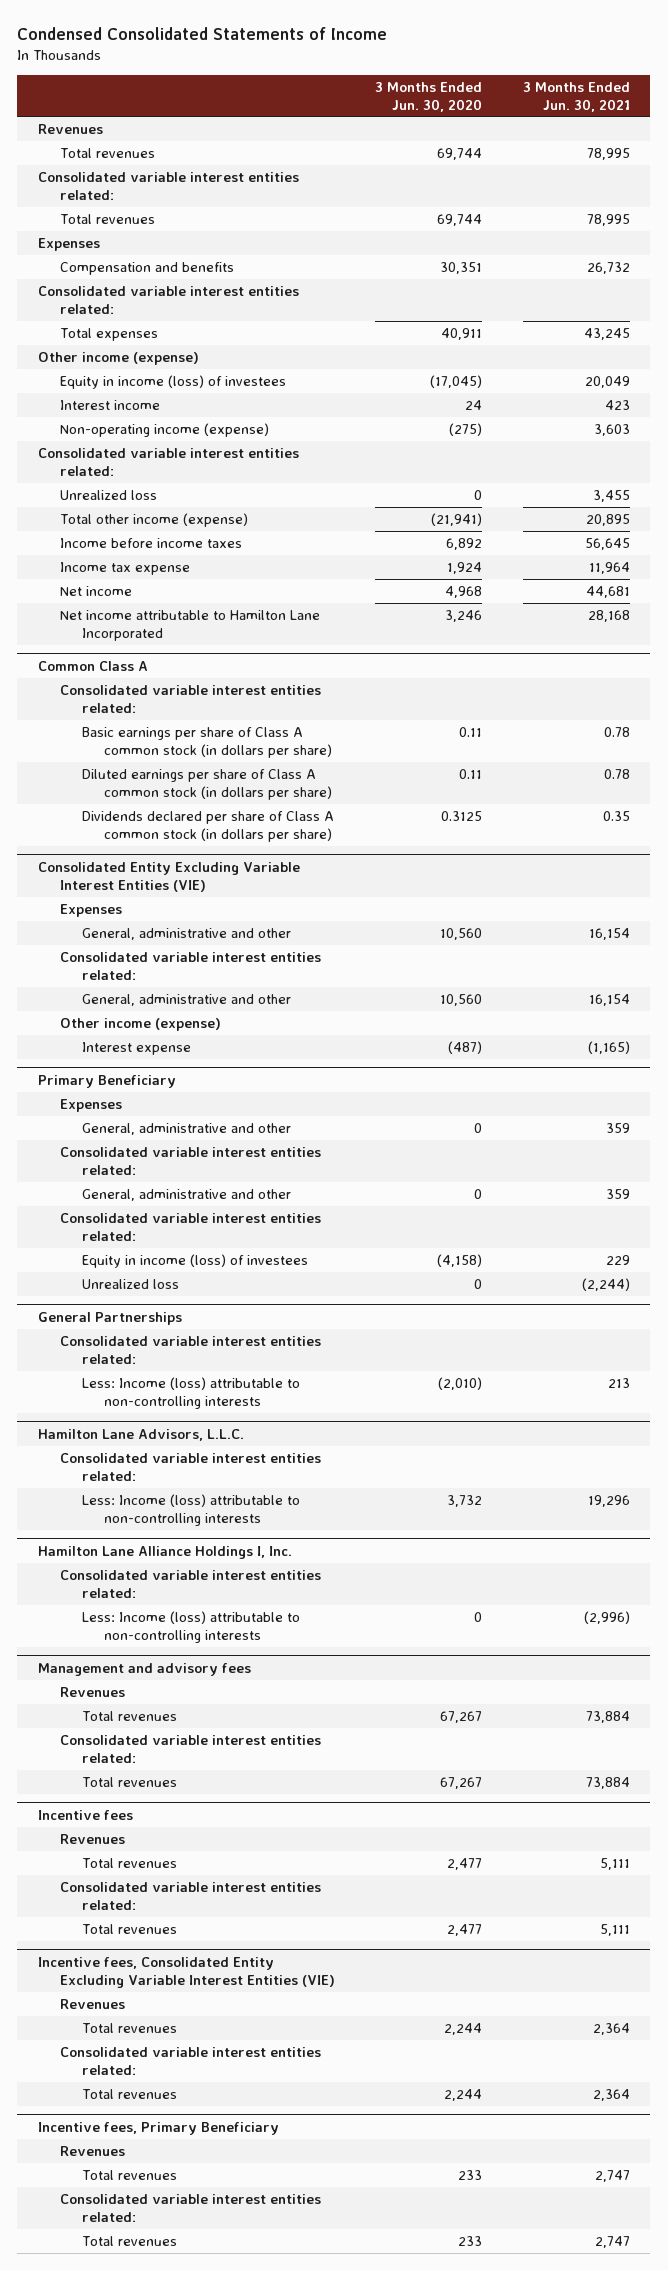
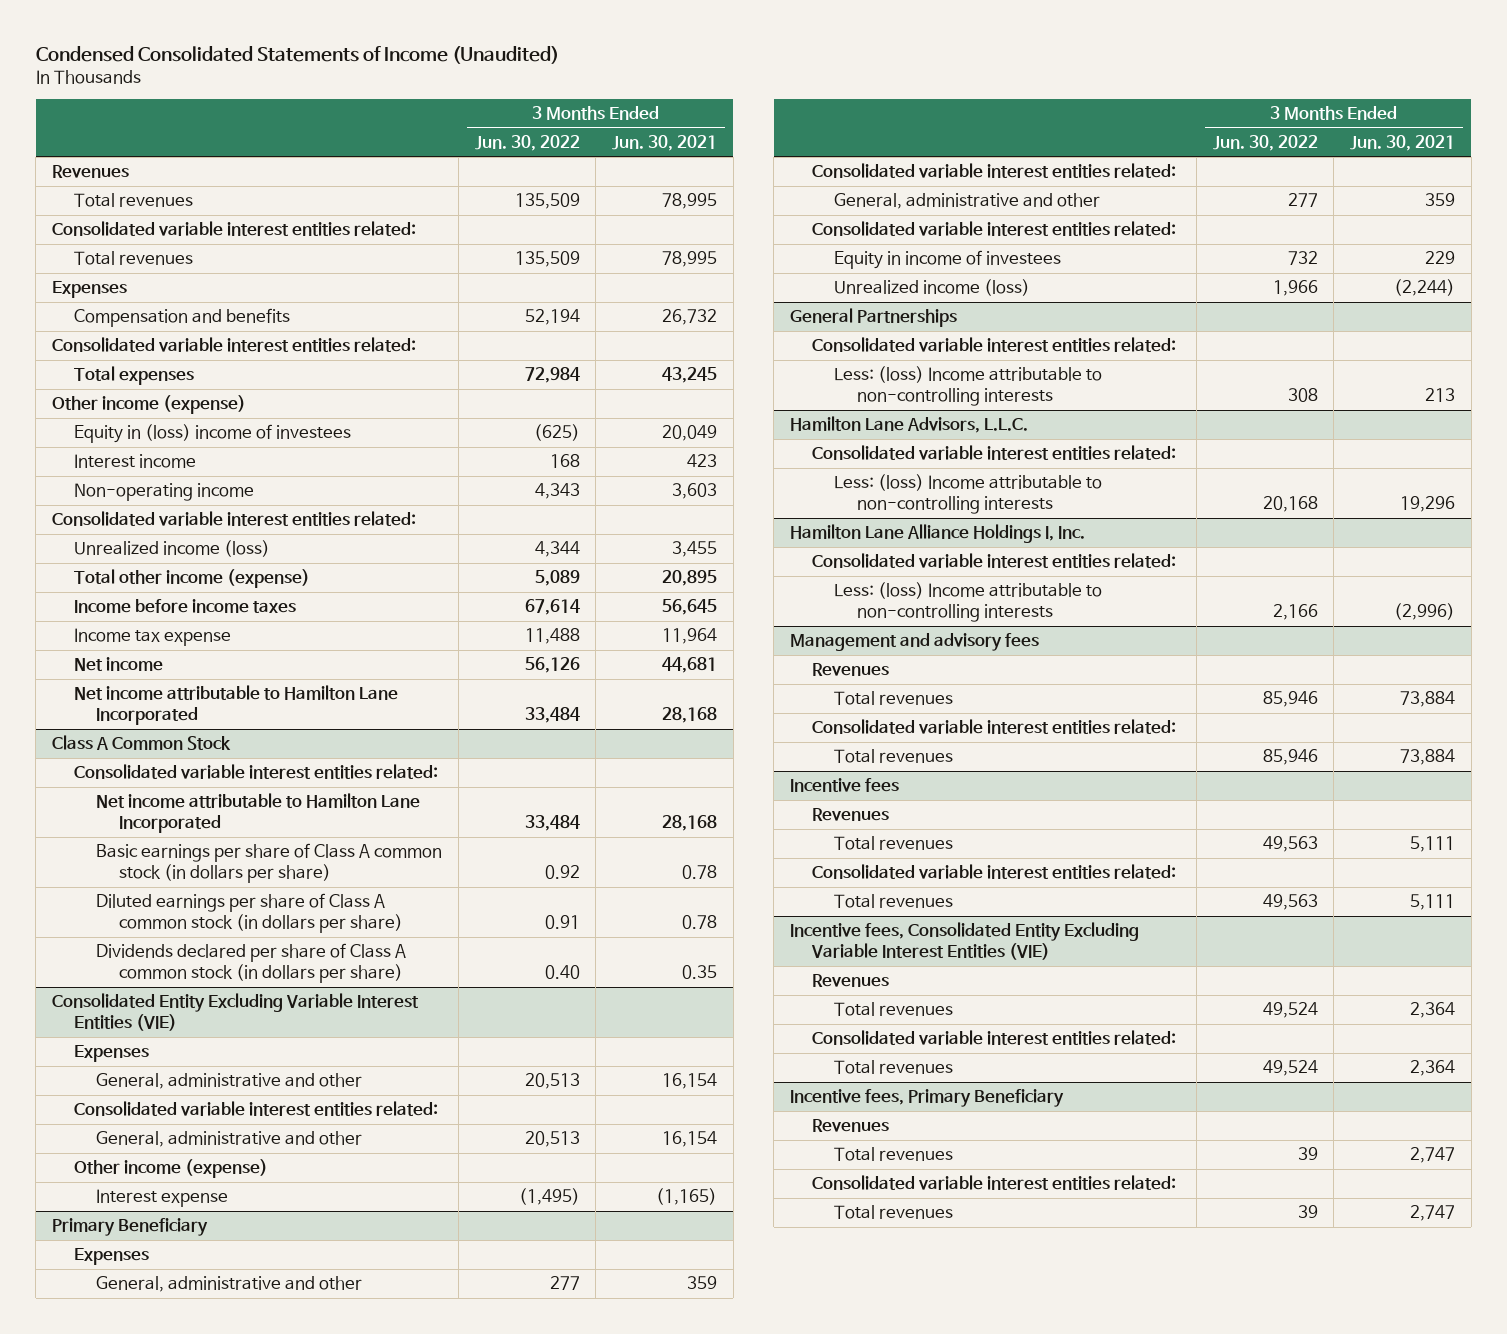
- Condensed Consolidated Statements of Income
+ Condensed Consolidated Statements of Income (Unaudited)
- | 3 Months Ended Jun. 30, 2020 | 3 Months Ended Jun. 30, 2021
+ | 3 Months Ended Jun. 30, 2022 | 3 Months Ended Jun. 30, 2021
- Equity in income (loss) of investees | (17,045) | 20,049
+ Equity in (loss) income of investees | (625) | 20,049
- Non-operating income (expense) | (275) | 3,603
+ Non-operating income | 4,343 | 3,603
- Unrealized loss | 0 | 3,455
+ Unrealized income (loss) | 4,344 | 3,455
- Common Class A
+ Class A Common Stock
+ Net income attributable to Hamilton Lane Incorporated | 33,484 | 28,168
@ Primary Beneficiary
- Equity in income (loss) of investees | (4,158) | 229
- Unrealized loss | 0 | (2,244)
+ Equity in income of investees | 732 | 229
+ Unrealized income (loss) | 1,966 | (2,244)
@ General Partnerships
- Less: Income (loss) attributable to non-controlling interests | (2,010) | 213
+ Less: (loss) Income attributable to non-controlling interests | 308 | 213
@ Hamilton Lane Advisors, L.L.C.
- Less: Income (loss) attributable to non-controlling interests | 3,732 | 19,296
+ Less: (loss) Income attributable to non-controlling interests | 20,168 | 19,296
@ Hamilton Lane Alliance Holdings I, Inc.
- Less: Income (loss) attributable to non-controlling interests | 0 | (2,996)
+ Less: (loss) Income attributable to non-controlling interests | 2,166 | (2,996)

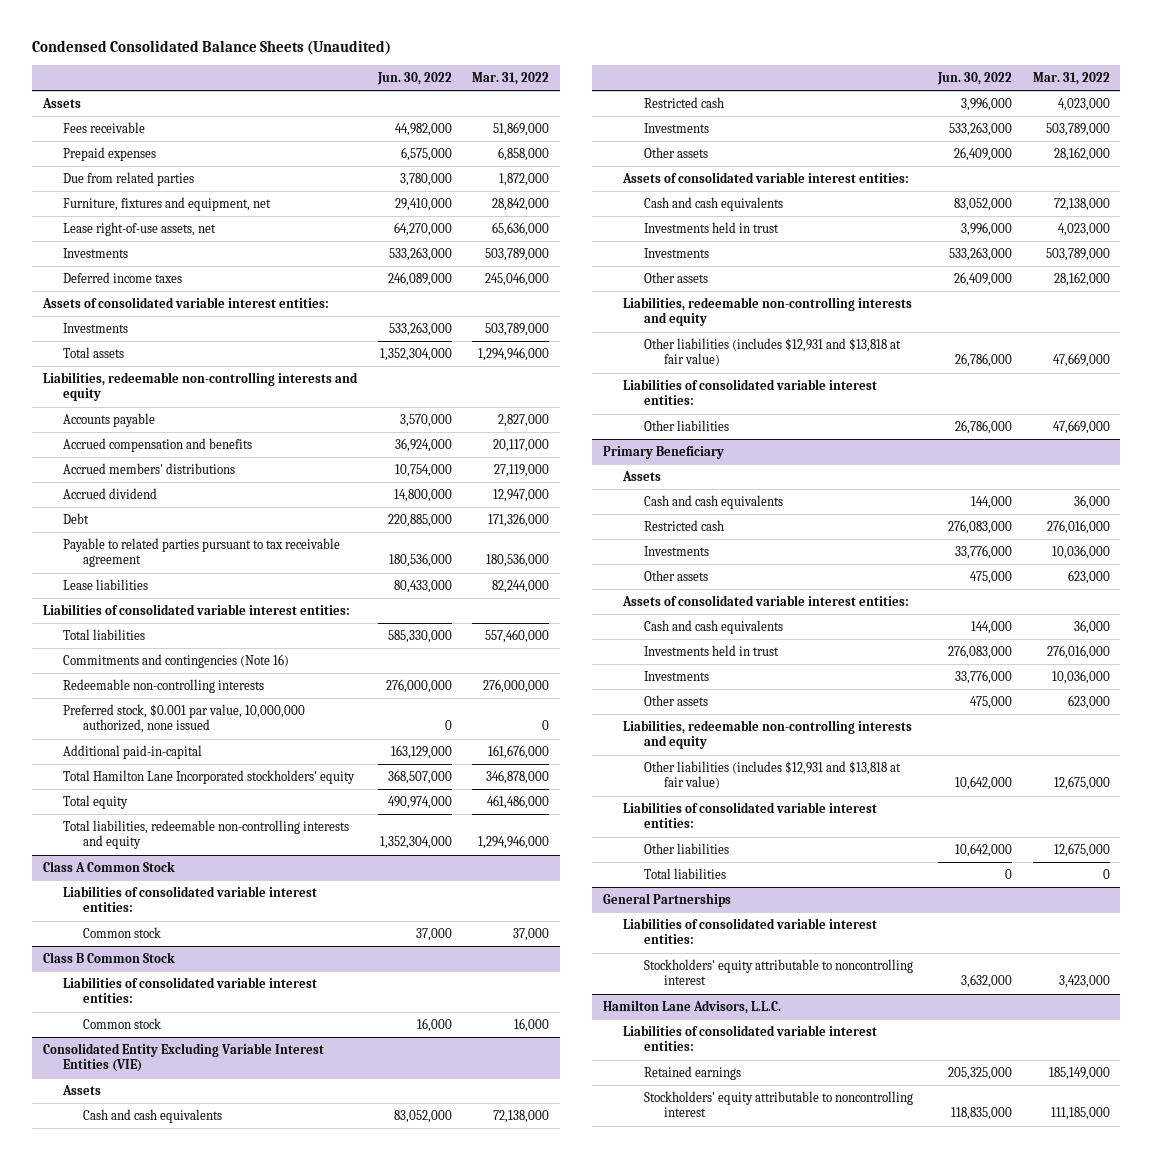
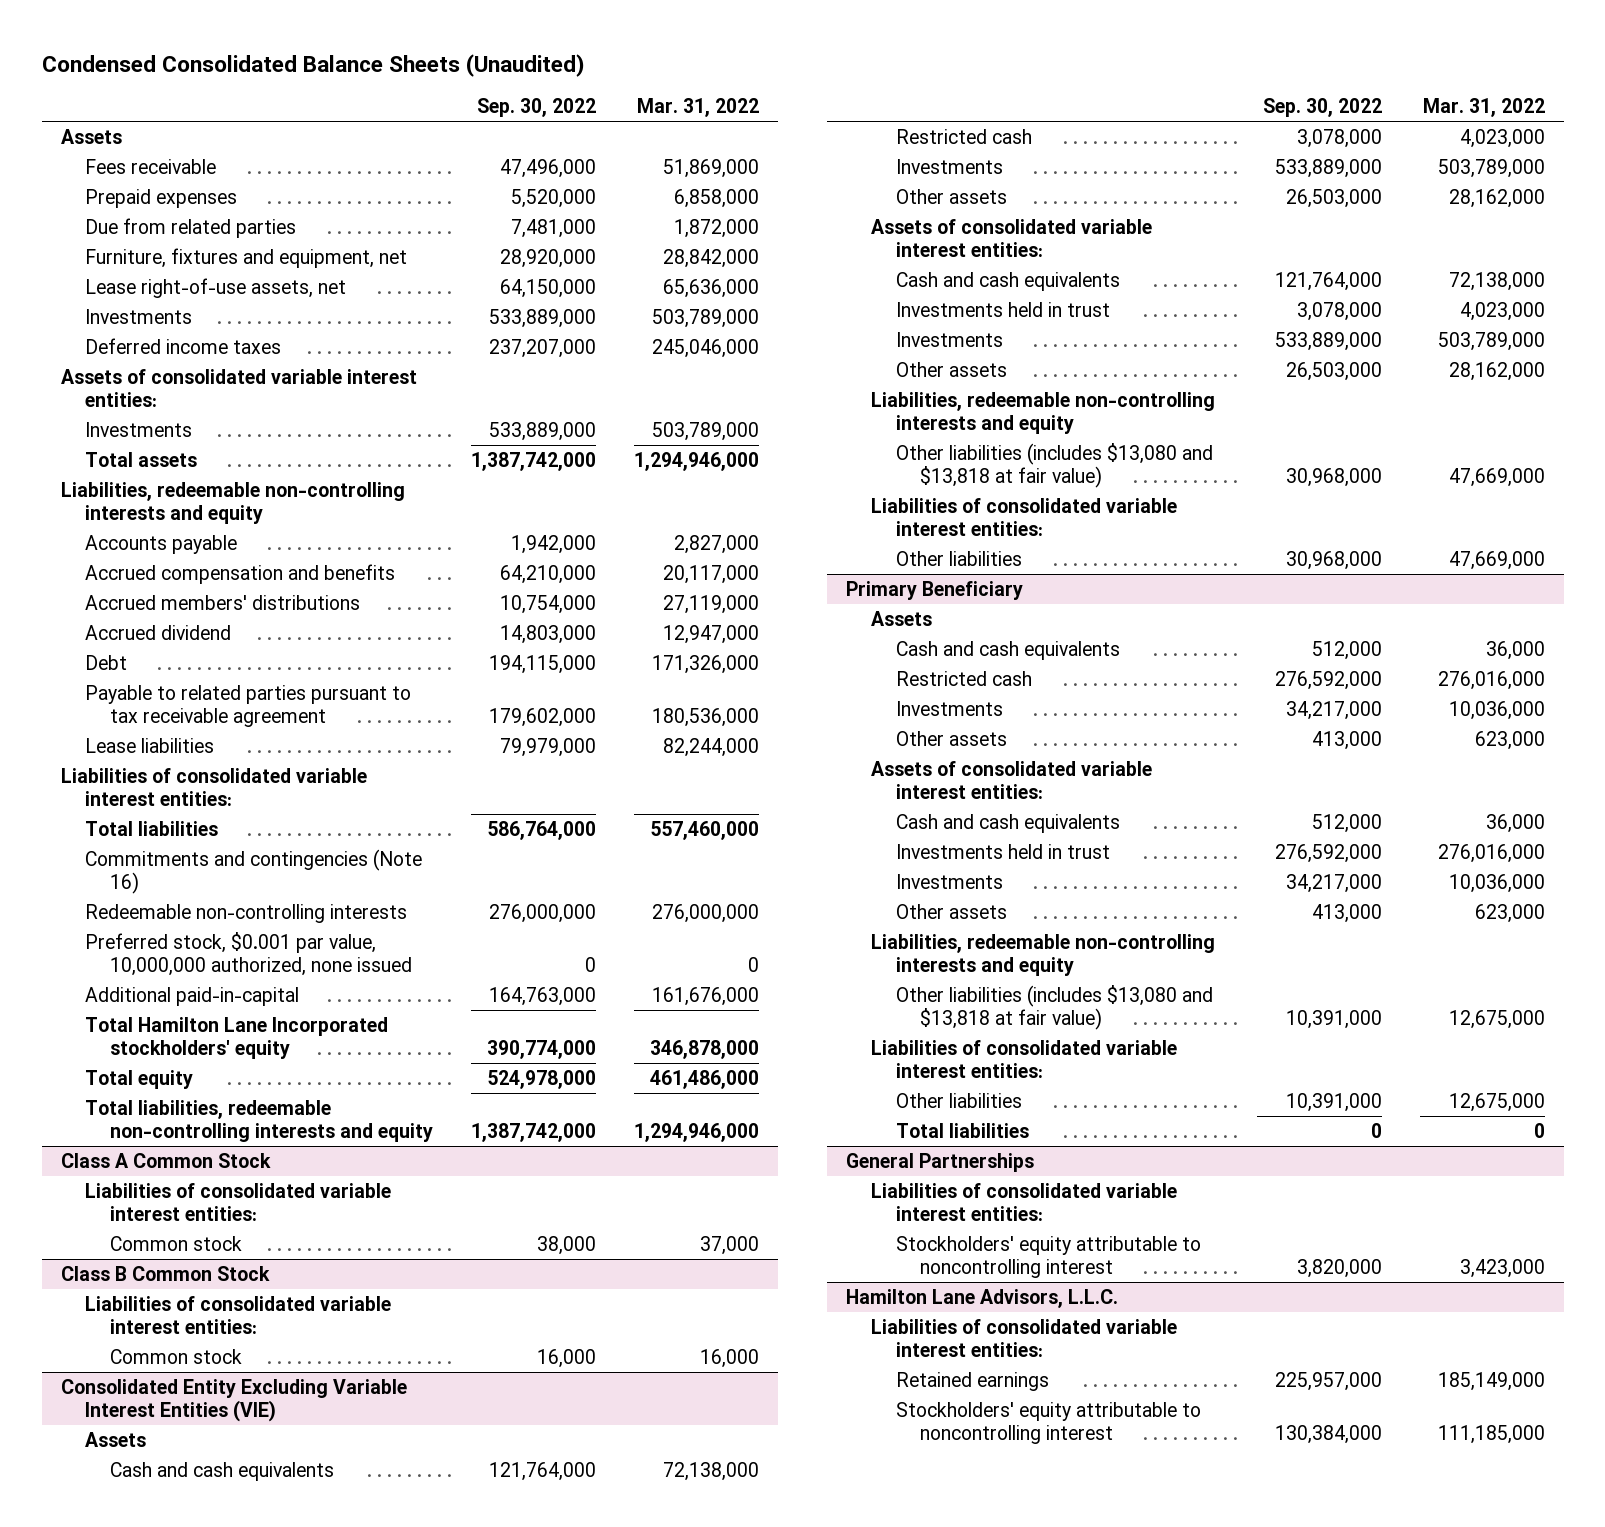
- | Jun. 30, 2022 | Mar. 31, 2022
+ | Sep. 30, 2022 | Mar. 31, 2022
@ Consolidated Entity Excluding Variable Interest Entities (VIE)
- Other liabilities (includes $12,931 and $13,818 at fair value) | 26,786,000 | 47,669,000
+ Other liabilities (includes $13,080 and $13,818 at fair value) | 30,968,000 | 47,669,000
@ Primary Beneficiary
- Other liabilities (includes $12,931 and $13,818 at fair value) | 10,642,000 | 12,675,000
+ Other liabilities (includes $13,080 and $13,818 at fair value) | 10,391,000 | 12,675,000

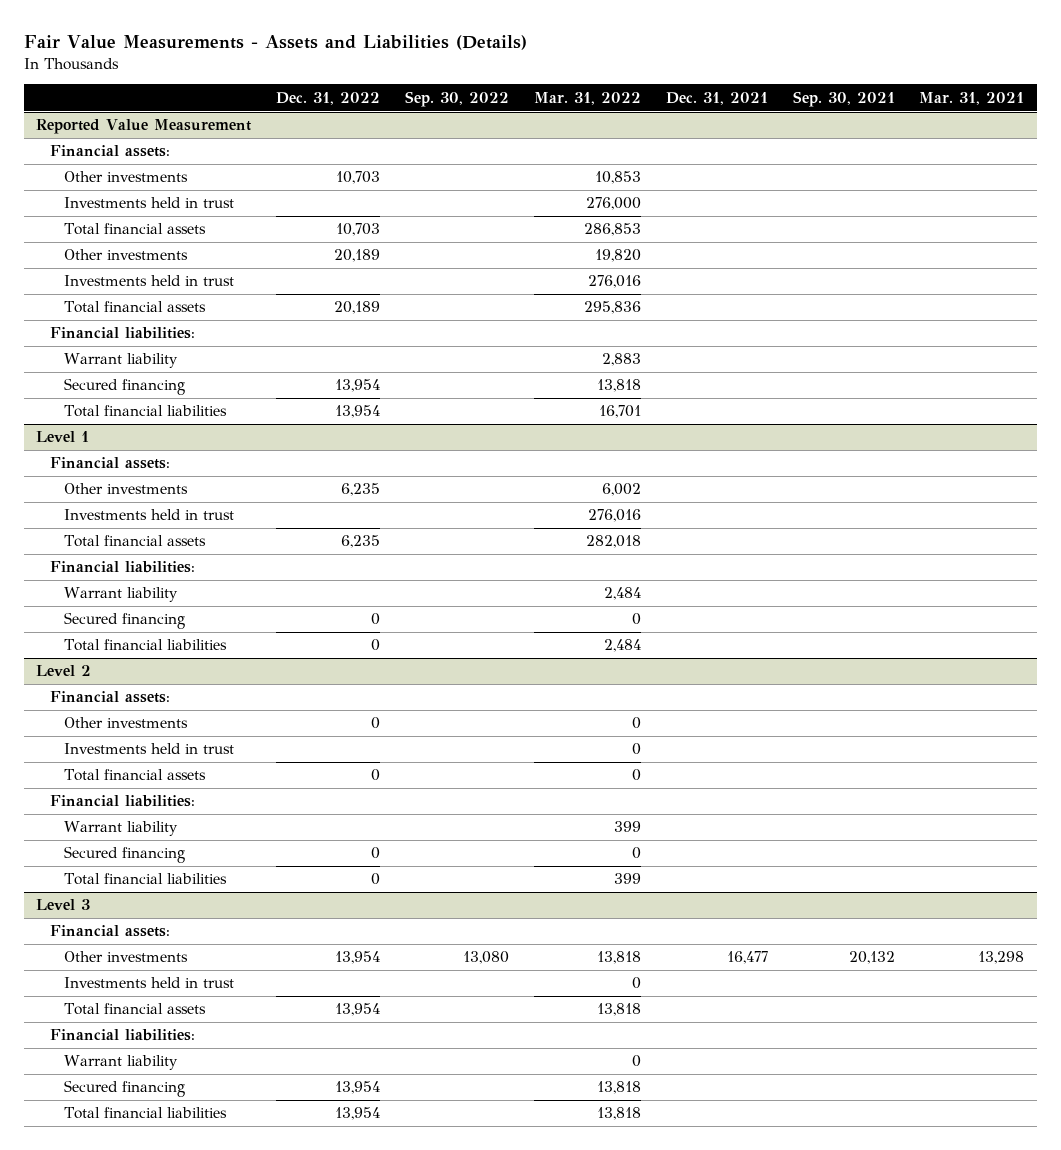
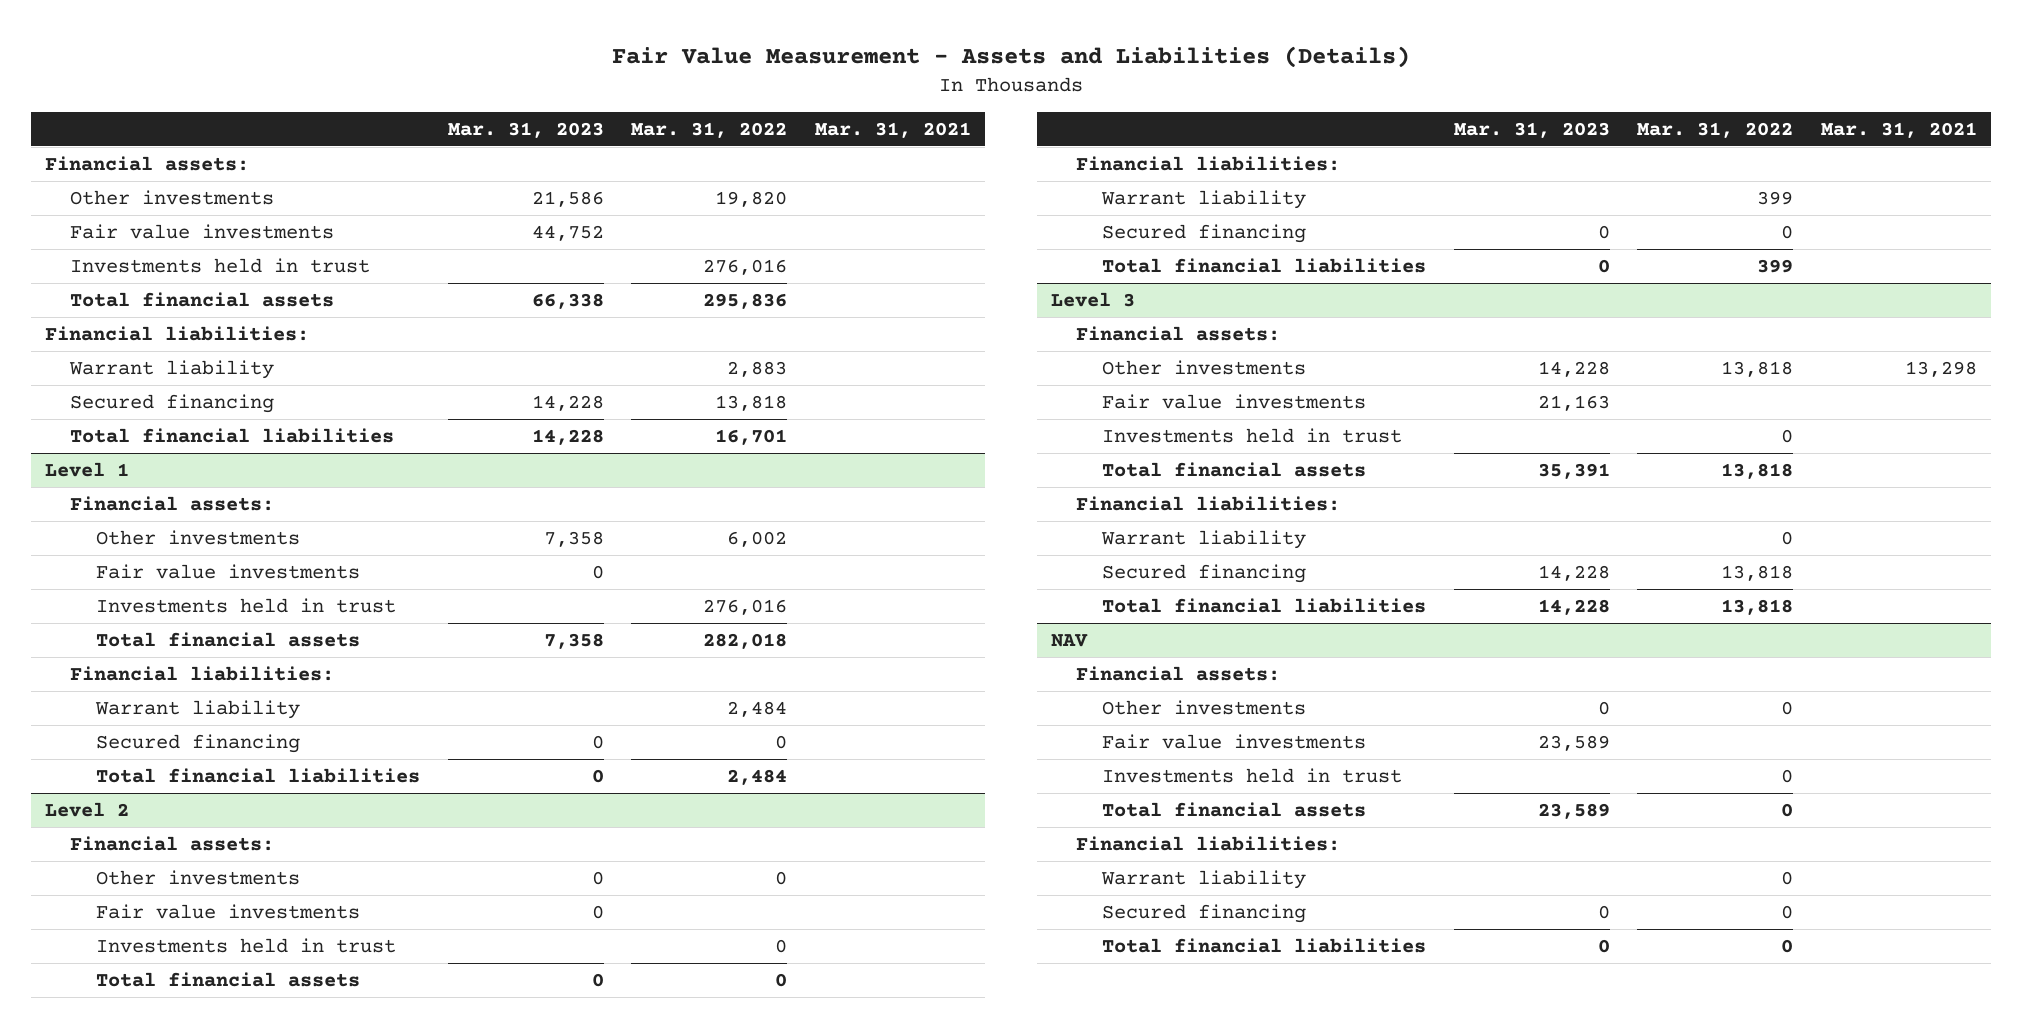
- Fair Value Measurements - Assets and Liabilities (Details)
+ Fair Value Measurement - Assets and Liabilities (Details)
- | Dec. 31, 2022 | Sep. 30, 2022 | Mar. 31, 2022 | Dec. 31, 2021 | Sep. 30, 2021 | Mar. 31, 2021
+ | Mar. 31, 2023 | Mar. 31, 2022 | Mar. 31, 2021
- Reported Value Measurement
- Other investments | 10,703 | | 10,853 | | |
- Investments held in trust | | | 276,000 | | |
- Total financial assets | 10,703 | | 286,853 | | |
+ Fair value investments | 44,752 | |
@ Level 1
+ Fair value investments | 0 | |
@ Level 2
+ Fair value investments | 0 | |
@ Level 3
+ Fair value investments | 21,163 | |
+ NAV
+ Financial assets:
+ Other investments | 0 | 0 |
+ Fair value investments | 23,589 | |
+ Investments held in trust | | 0 |
+ Total financial assets | 23,589 | 0 |
+ Financial liabilities:
+ Warrant liability | | 0 |
+ Secured financing | 0 | 0 |
+ Total financial liabilities | 0 | 0 |

